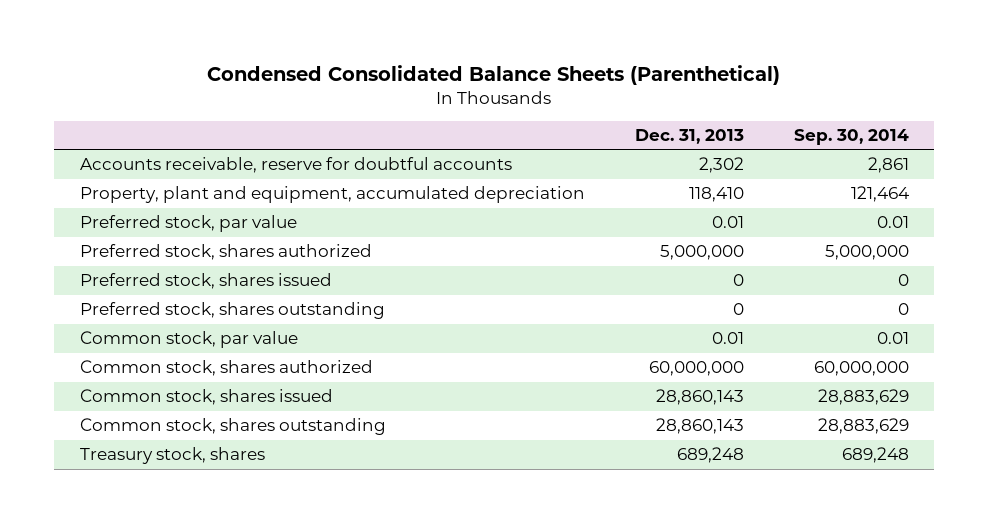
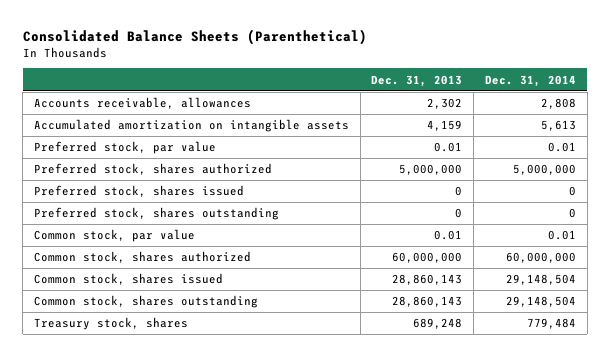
- Condensed Consolidated Balance Sheets (Parenthetical)
+ Consolidated Balance Sheets (Parenthetical)
- | Dec. 31, 2013 | Sep. 30, 2014
+ | Dec. 31, 2013 | Dec. 31, 2014
- Accounts receivable, reserve for doubtful accounts | 2,302 | 2,861
- Property, plant and equipment, accumulated depreciation | 118,410 | 121,464
+ Accounts receivable, allowances | 2,302 | 2,808
+ Accumulated amortization on intangible assets | 4,159 | 5,613

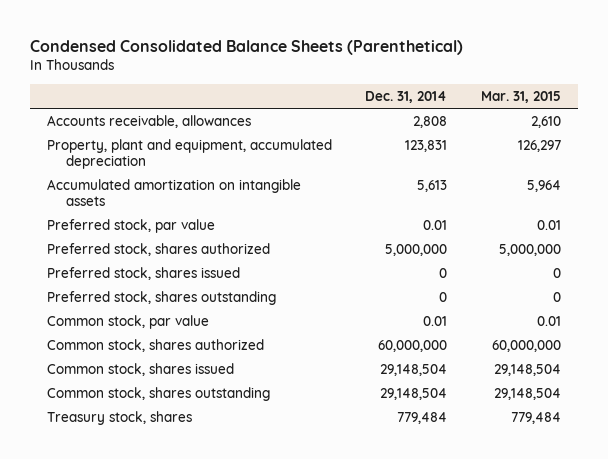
- Consolidated Balance Sheets (Parenthetical)
+ Condensed Consolidated Balance Sheets (Parenthetical)
- | Dec. 31, 2013 | Dec. 31, 2014
+ | Dec. 31, 2014 | Mar. 31, 2015
+ Property, plant and equipment, accumulated depreciation | 123,831 | 126,297

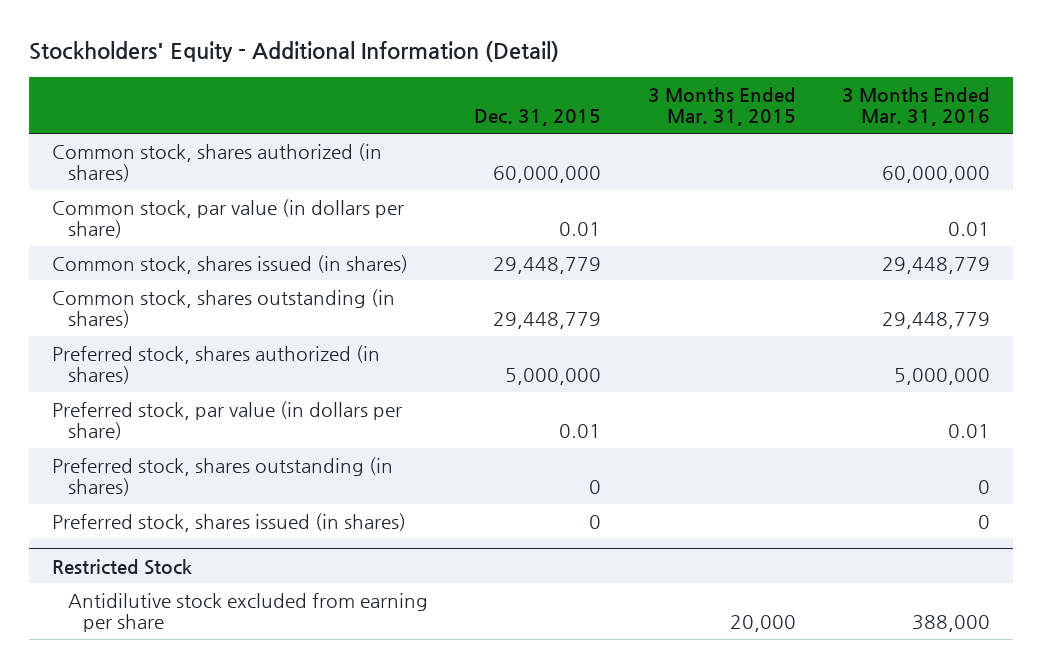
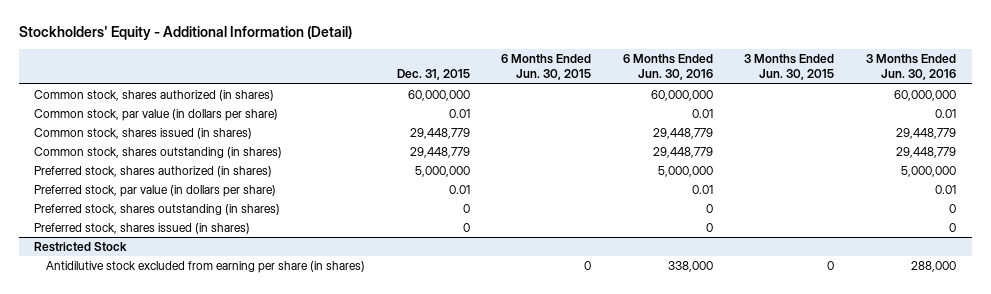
- | Dec. 31, 2015 | 3 Months Ended Mar. 31, 2015 | 3 Months Ended Mar. 31, 2016
+ | Dec. 31, 2015 | 6 Months Ended Jun. 30, 2015 | 6 Months Ended Jun. 30, 2016 | 3 Months Ended Jun. 30, 2015 | 3 Months Ended Jun. 30, 2016
@ Restricted Stock
- Antidilutive stock excluded from earning per share | | 20,000 | 388,000
+ Antidilutive stock excluded from earning per share (in shares) | | 0 | 338,000 | 0 | 288,000

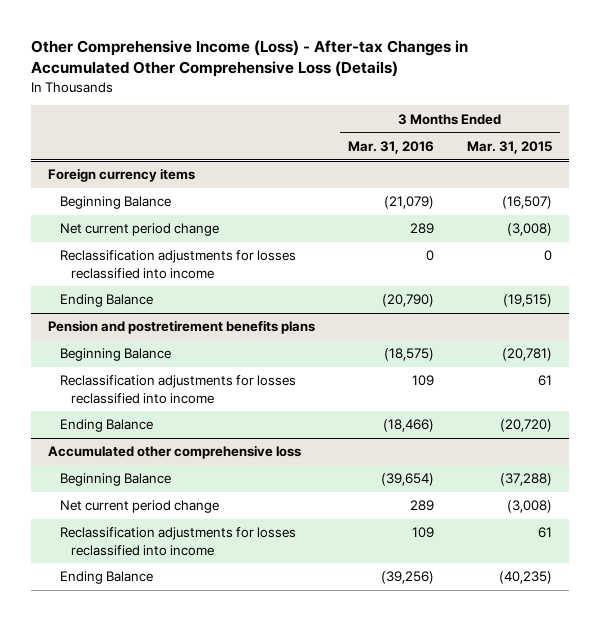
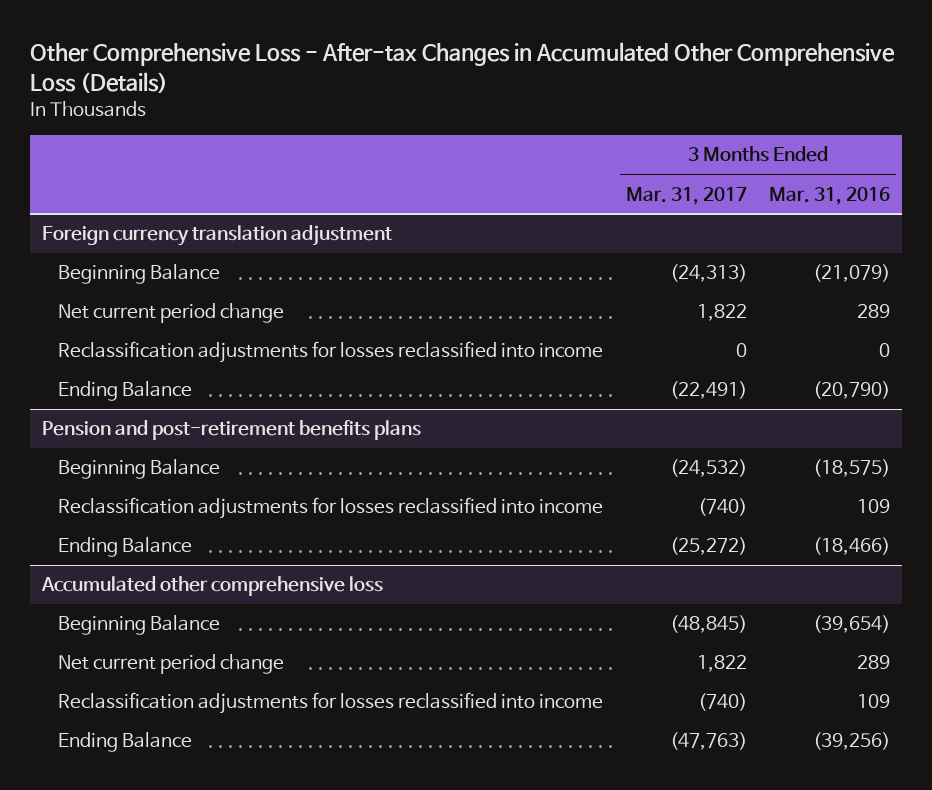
- Other Comprehensive Income (Loss) - After-tax Changes in Accumulated Other Comprehensive Loss (Details)
+ Other Comprehensive Loss - After-tax Changes in Accumulated Other Comprehensive Loss (Details)
- | 3 Months Ended Mar. 31, 2016 | 3 Months Ended Mar. 31, 2015
+ | 3 Months Ended Mar. 31, 2017 | 3 Months Ended Mar. 31, 2016
- Foreign currency items
+ Foreign currency translation adjustment
- Pension and postretirement benefits plans
+ Pension and post-retirement benefits plans

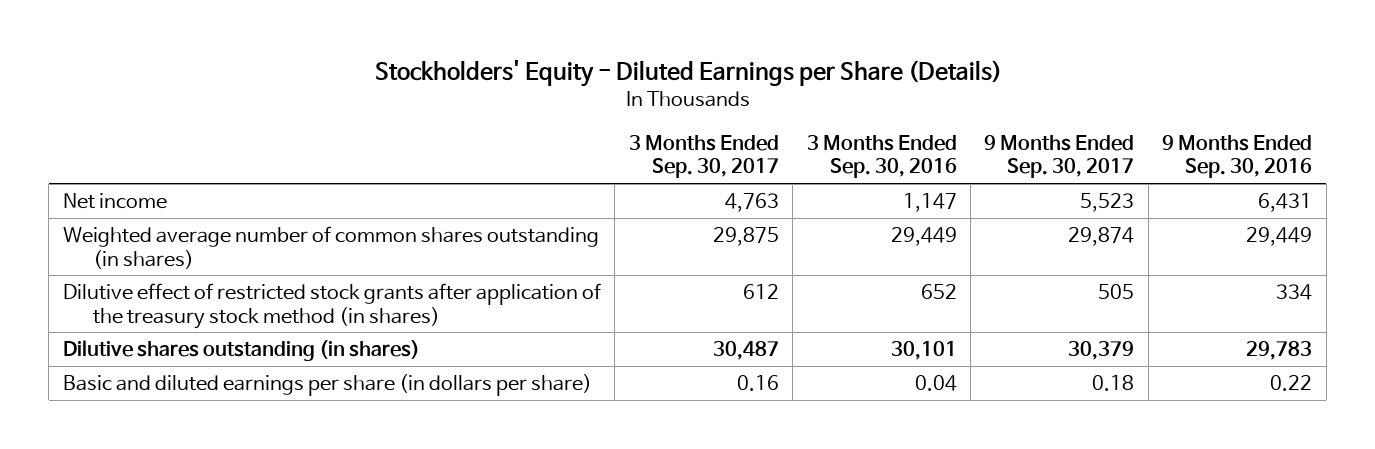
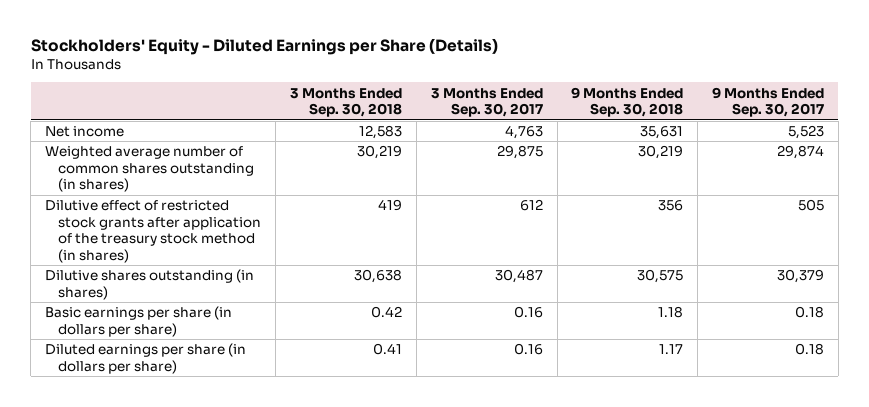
- | 3 Months Ended Sep. 30, 2017 | 3 Months Ended Sep. 30, 2016 | 9 Months Ended Sep. 30, 2017 | 9 Months Ended Sep. 30, 2016
+ | 3 Months Ended Sep. 30, 2018 | 3 Months Ended Sep. 30, 2017 | 9 Months Ended Sep. 30, 2018 | 9 Months Ended Sep. 30, 2017
- Basic and diluted earnings per share (in dollars per share) | 0.16 | 0.04 | 0.18 | 0.22
+ Basic earnings per share (in dollars per share) | 0.42 | 0.16 | 1.18 | 0.18
+ Diluted earnings per share (in dollars per share) | 0.41 | 0.16 | 1.17 | 0.18

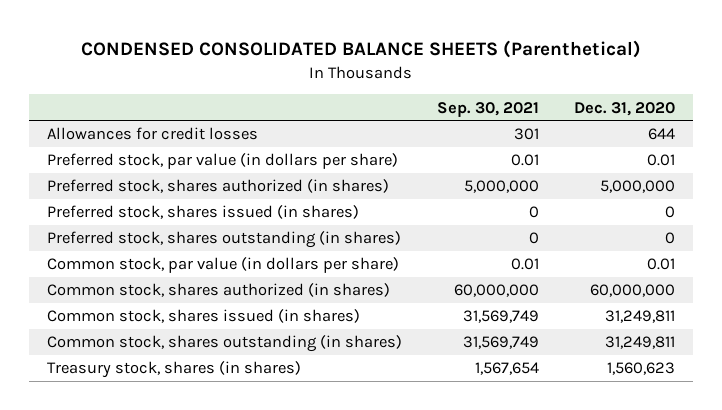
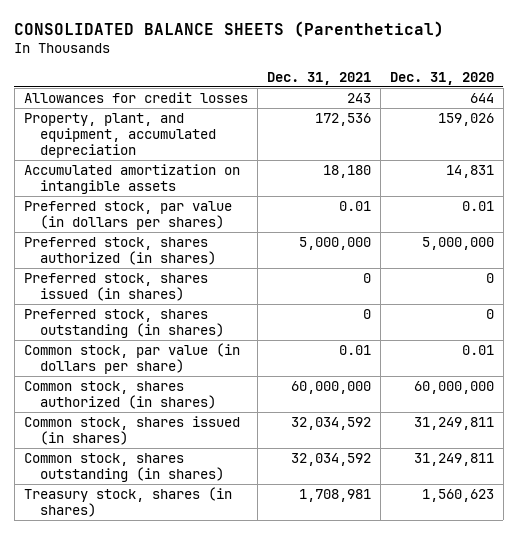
- CONDENSED CONSOLIDATED BALANCE SHEETS (Parenthetical)
+ CONSOLIDATED BALANCE SHEETS (Parenthetical)
- | Sep. 30, 2021 | Dec. 31, 2020
+ | Dec. 31, 2021 | Dec. 31, 2020
- Preferred stock, par value (in dollars per share) | 0.01 | 0.01
+ Property, plant, and equipment, accumulated depreciation | 172,536 | 159,026
+ Accumulated amortization on intangible assets | 18,180 | 14,831
+ Preferred stock, par value (in dollars per shares) | 0.01 | 0.01

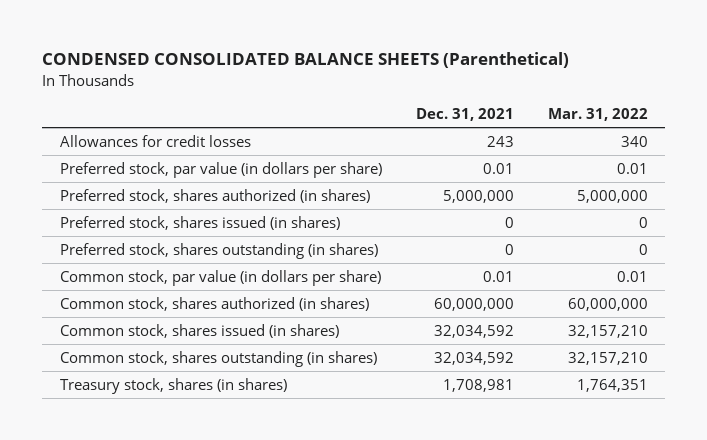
- CONSOLIDATED BALANCE SHEETS (Parenthetical)
+ CONDENSED CONSOLIDATED BALANCE SHEETS (Parenthetical)
- | Dec. 31, 2021 | Dec. 31, 2020
+ | Dec. 31, 2021 | Mar. 31, 2022
- Property, plant, and equipment, accumulated depreciation | 172,536 | 159,026
- Accumulated amortization on intangible assets | 18,180 | 14,831
- Preferred stock, par value (in dollars per shares) | 0.01 | 0.01
+ Preferred stock, par value (in dollars per share) | 0.01 | 0.01

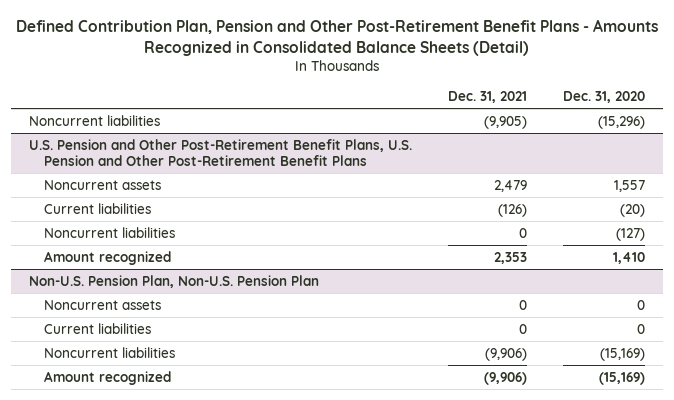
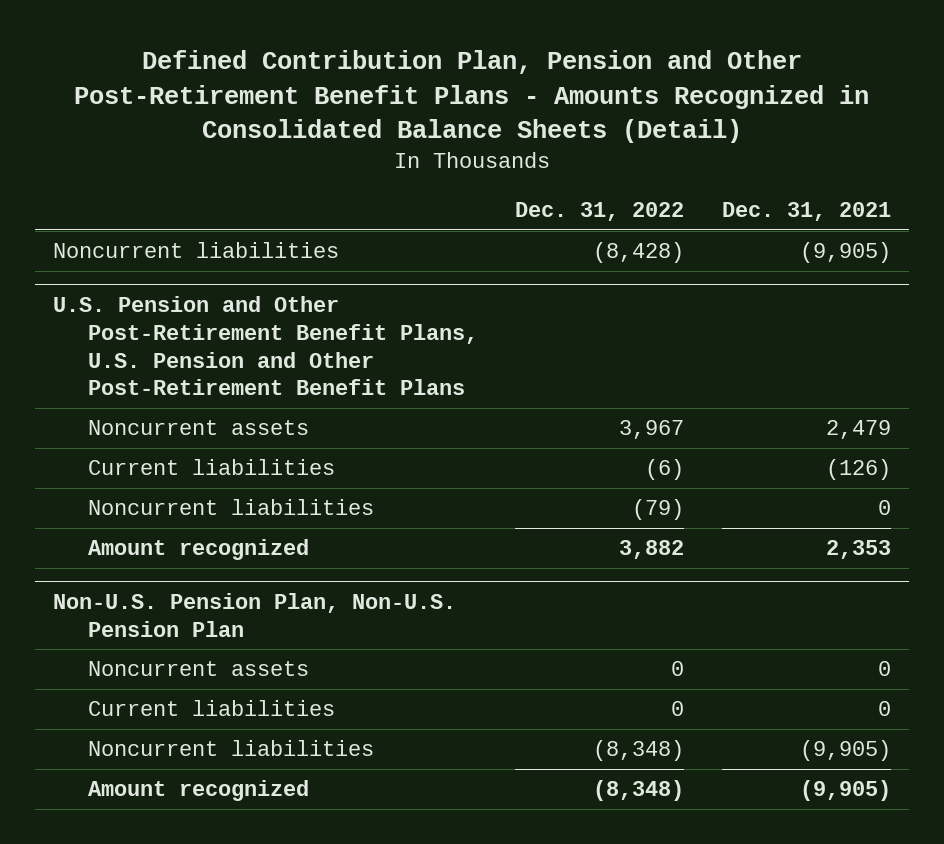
- | Dec. 31, 2021 | Dec. 31, 2020
+ | Dec. 31, 2022 | Dec. 31, 2021
@ Non-U.S. Pension Plan, Non-U.S. Pension Plan
- Noncurrent liabilities | (9,906) | (15,169)
- Amount recognized | (9,906) | (15,169)
+ Noncurrent liabilities | (8,348) | (9,905)
+ Amount recognized | (8,348) | (9,905)

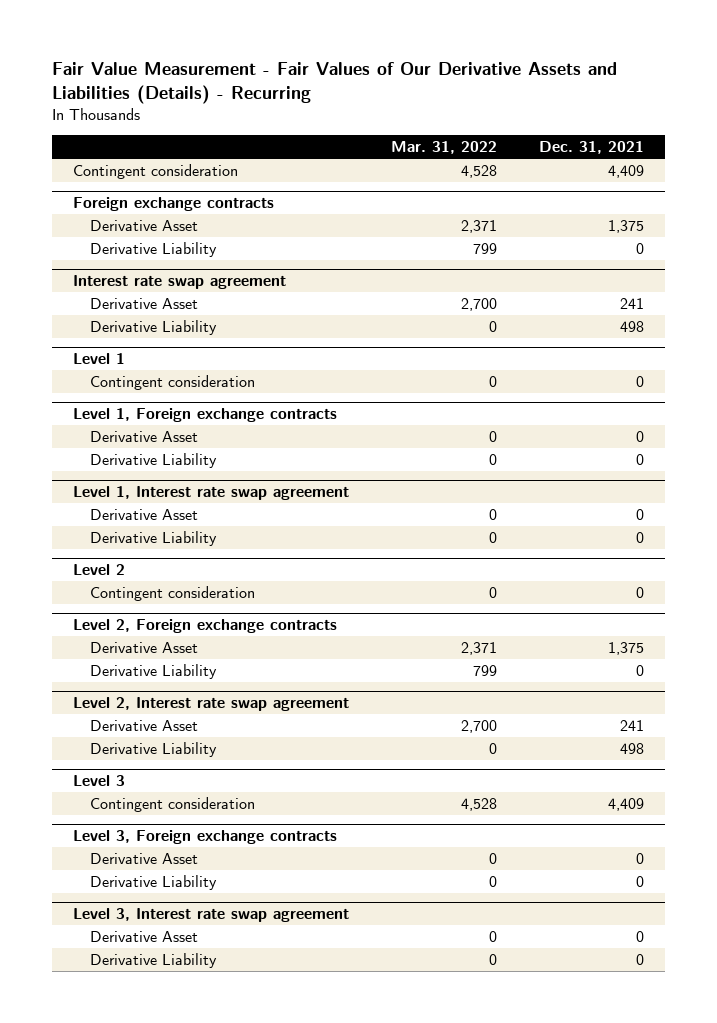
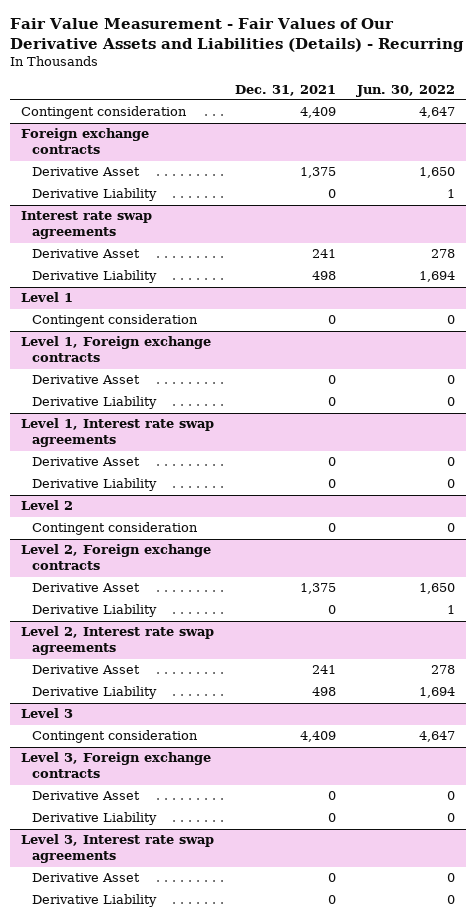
- | Mar. 31, 2022 | Dec. 31, 2021
+ | Dec. 31, 2021 | Jun. 30, 2022
- Interest rate swap agreement
+ Interest rate swap agreements
- Level 1, Interest rate swap agreement
+ Level 1, Interest rate swap agreements
- Level 2, Interest rate swap agreement
+ Level 2, Interest rate swap agreements
- Level 3, Interest rate swap agreement
+ Level 3, Interest rate swap agreements

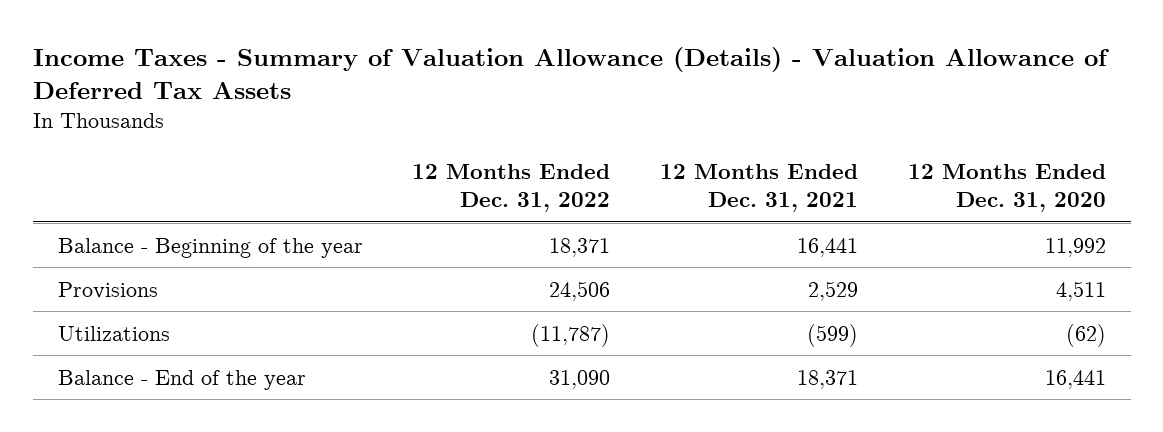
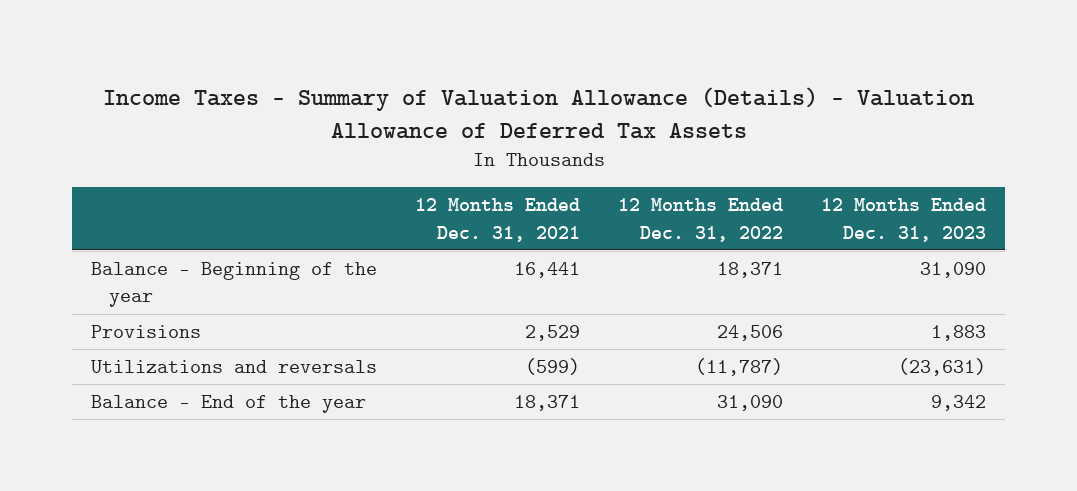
- | 12 Months Ended Dec. 31, 2022 | 12 Months Ended Dec. 31, 2021 | 12 Months Ended Dec. 31, 2020
+ | 12 Months Ended Dec. 31, 2021 | 12 Months Ended Dec. 31, 2022 | 12 Months Ended Dec. 31, 2023
- Utilizations | (11,787) | (599) | (62)
+ Utilizations and reversals | (599) | (11,787) | (23,631)

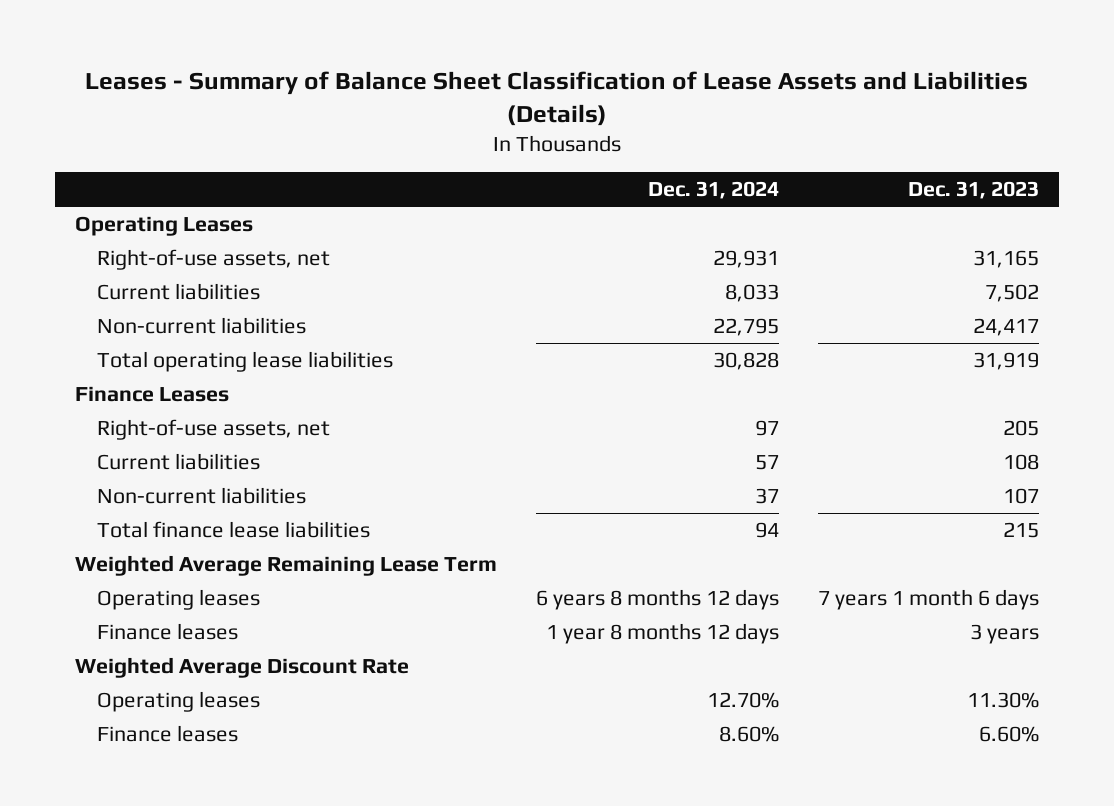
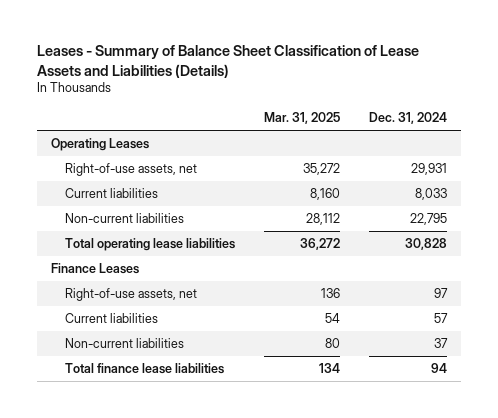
- | Dec. 31, 2024 | Dec. 31, 2023
+ | Mar. 31, 2025 | Dec. 31, 2024
- Weighted Average Remaining Lease Term
- Operating leases | 6 years 8 months 12 days | 7 years 1 month 6 days
- Finance leases | 1 year 8 months 12 days | 3 years
- Weighted Average Discount Rate
- Operating leases | 12.70% | 11.30%
- Finance leases | 8.60% | 6.60%

